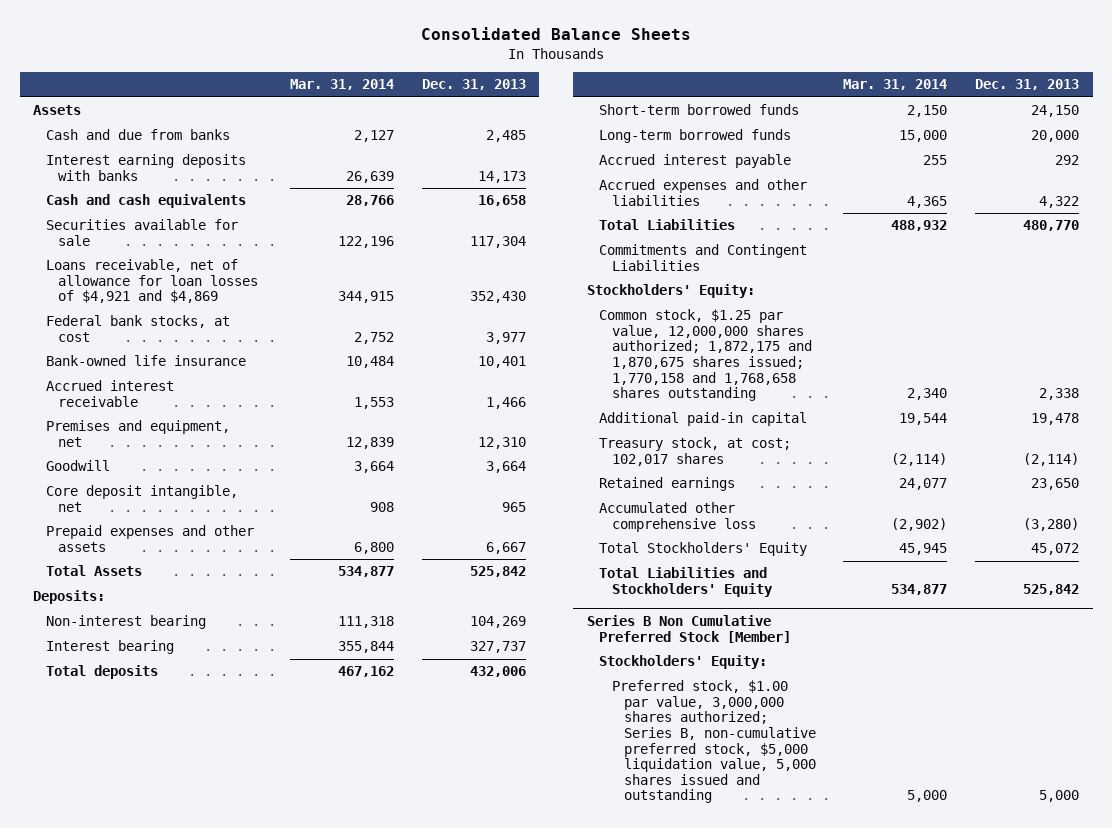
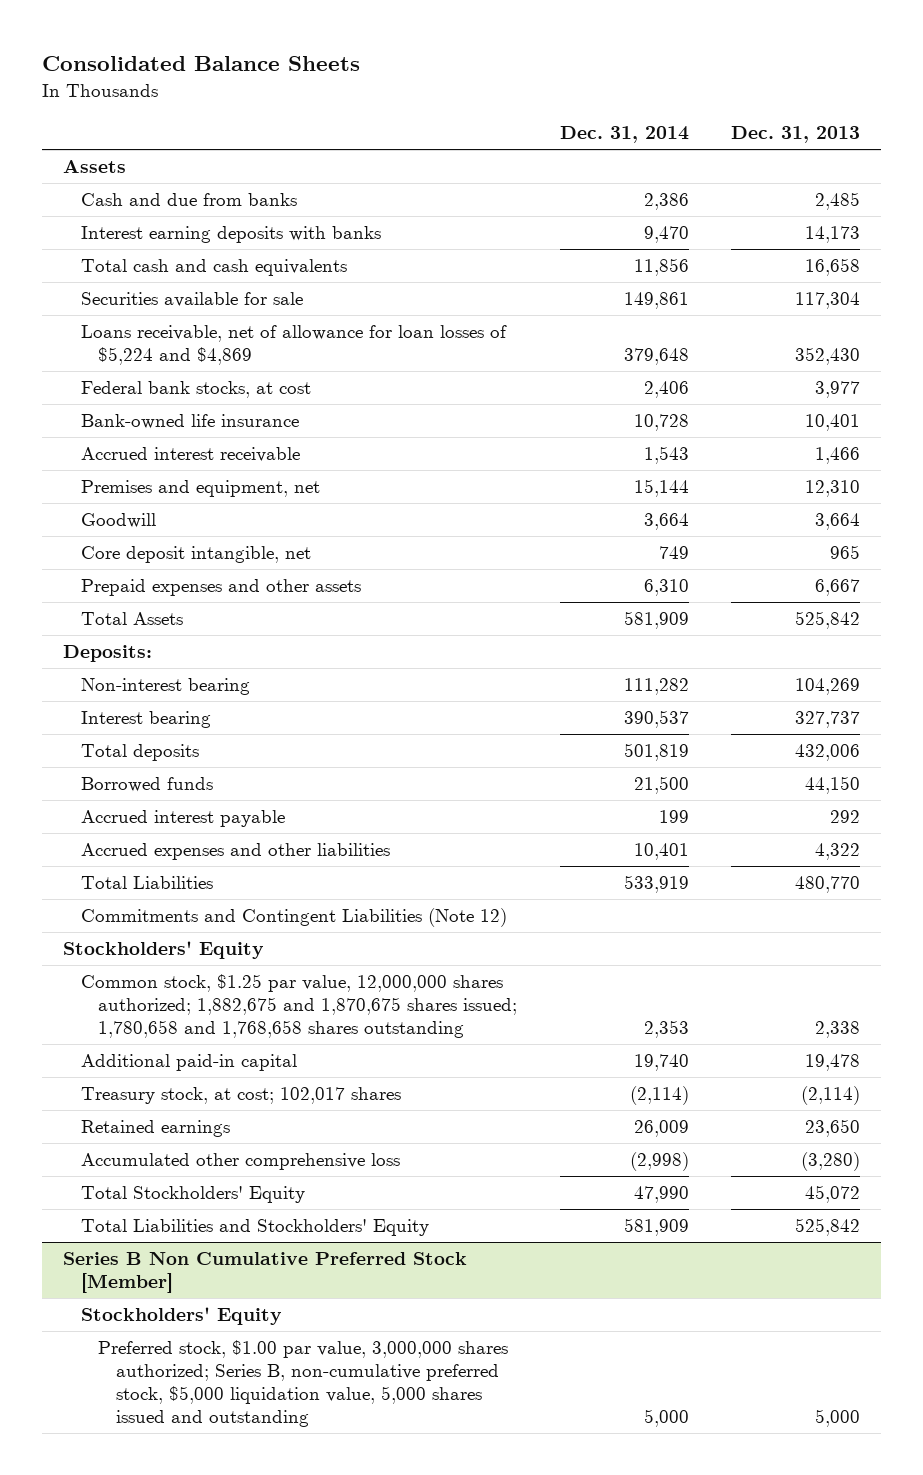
- | Mar. 31, 2014 | Dec. 31, 2013
+ | Dec. 31, 2014 | Dec. 31, 2013
- Cash and cash equivalents | 28,766 | 16,658
+ Total cash and cash equivalents | 11,856 | 16,658
- Loans receivable, net of allowance for loan losses of $4,921 and $4,869 | 344,915 | 352,430
+ Loans receivable, net of allowance for loan losses of $5,224 and $4,869 | 379,648 | 352,430
- Short-term borrowed funds | 2,150 | 24,150
- Long-term borrowed funds | 15,000 | 20,000
+ Borrowed funds | 21,500 | 44,150
- Commitments and Contingent Liabilities
- Stockholders' Equity:
- Common stock, $1.25 par value, 12,000,000 shares authorized; 1,872,175 and 1,870,675 shares issued; 1,770,158 and 1,768,658 shares outstanding | 2,340 | 2,338
+ Commitments and Contingent Liabilities (Note 12)
+ Stockholders' Equity
+ Common stock, $1.25 par value, 12,000,000 shares authorized; 1,882,675 and 1,870,675 shares issued; 1,780,658 and 1,768,658 shares outstanding | 2,353 | 2,338
@ Series B Non Cumulative Preferred Stock [Member]
- Stockholders' Equity:
+ Stockholders' Equity

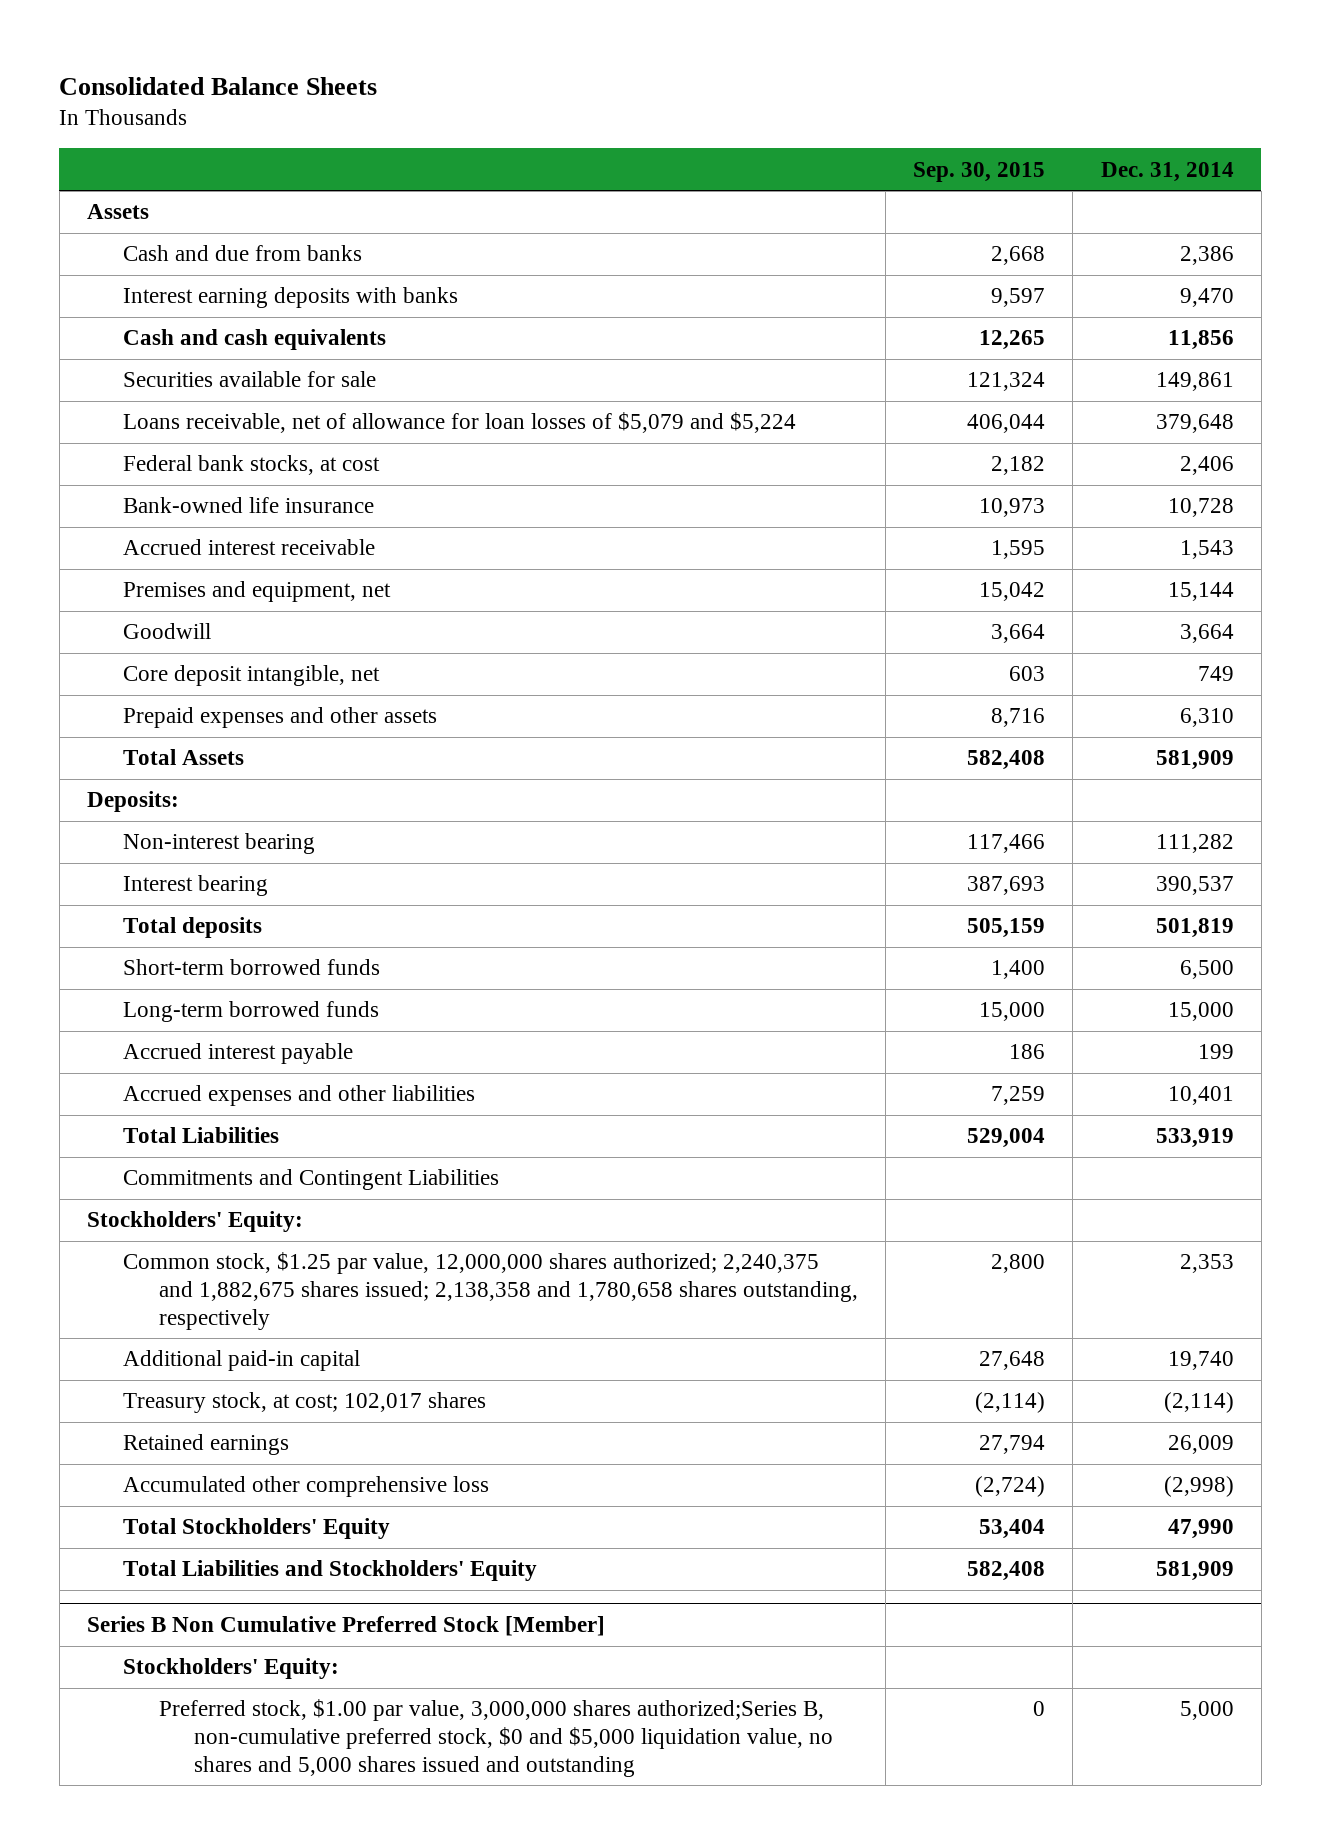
- | Dec. 31, 2014 | Dec. 31, 2013
+ | Sep. 30, 2015 | Dec. 31, 2014
- Total cash and cash equivalents | 11,856 | 16,658
+ Cash and cash equivalents | 12,265 | 11,856
- Loans receivable, net of allowance for loan losses of $5,224 and $4,869 | 379,648 | 352,430
+ Loans receivable, net of allowance for loan losses of $5,079 and $5,224 | 406,044 | 379,648
- Borrowed funds | 21,500 | 44,150
+ Short-term borrowed funds | 1,400 | 6,500
+ Long-term borrowed funds | 15,000 | 15,000
- Commitments and Contingent Liabilities (Note 12)
- Stockholders' Equity
- Common stock, $1.25 par value, 12,000,000 shares authorized; 1,882,675 and 1,870,675 shares issued; 1,780,658 and 1,768,658 shares outstanding | 2,353 | 2,338
+ Commitments and Contingent Liabilities
+ Stockholders' Equity:
+ Common stock, $1.25 par value, 12,000,000 shares authorized; 2,240,375 and 1,882,675 shares issued; 2,138,358 and 1,780,658 shares outstanding, respectively | 2,800 | 2,353
@ Series B Non Cumulative Preferred Stock [Member]
- Stockholders' Equity
- Preferred stock, $1.00 par value, 3,000,000 shares authorized; Series B, non-cumulative preferred stock, $5,000 liquidation value, 5,000 shares issued and outstanding | 5,000 | 5,000
+ Stockholders' Equity:
+ Preferred stock, $1.00 par value, 3,000,000 shares authorized;Series B, non-cumulative preferred stock, $0 and $5,000 liquidation value, no shares and 5,000 shares issued and outstanding | 0 | 5,000

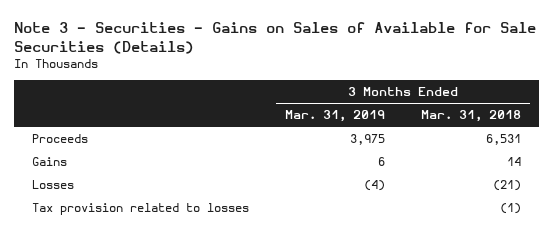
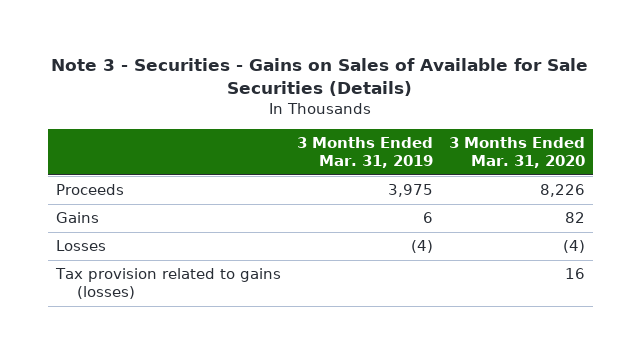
- | 3 Months Ended Mar. 31, 2019 | 3 Months Ended Mar. 31, 2018
+ | 3 Months Ended Mar. 31, 2019 | 3 Months Ended Mar. 31, 2020
- Tax provision related to losses | | (1)
+ Tax provision related to gains (losses) | | 16

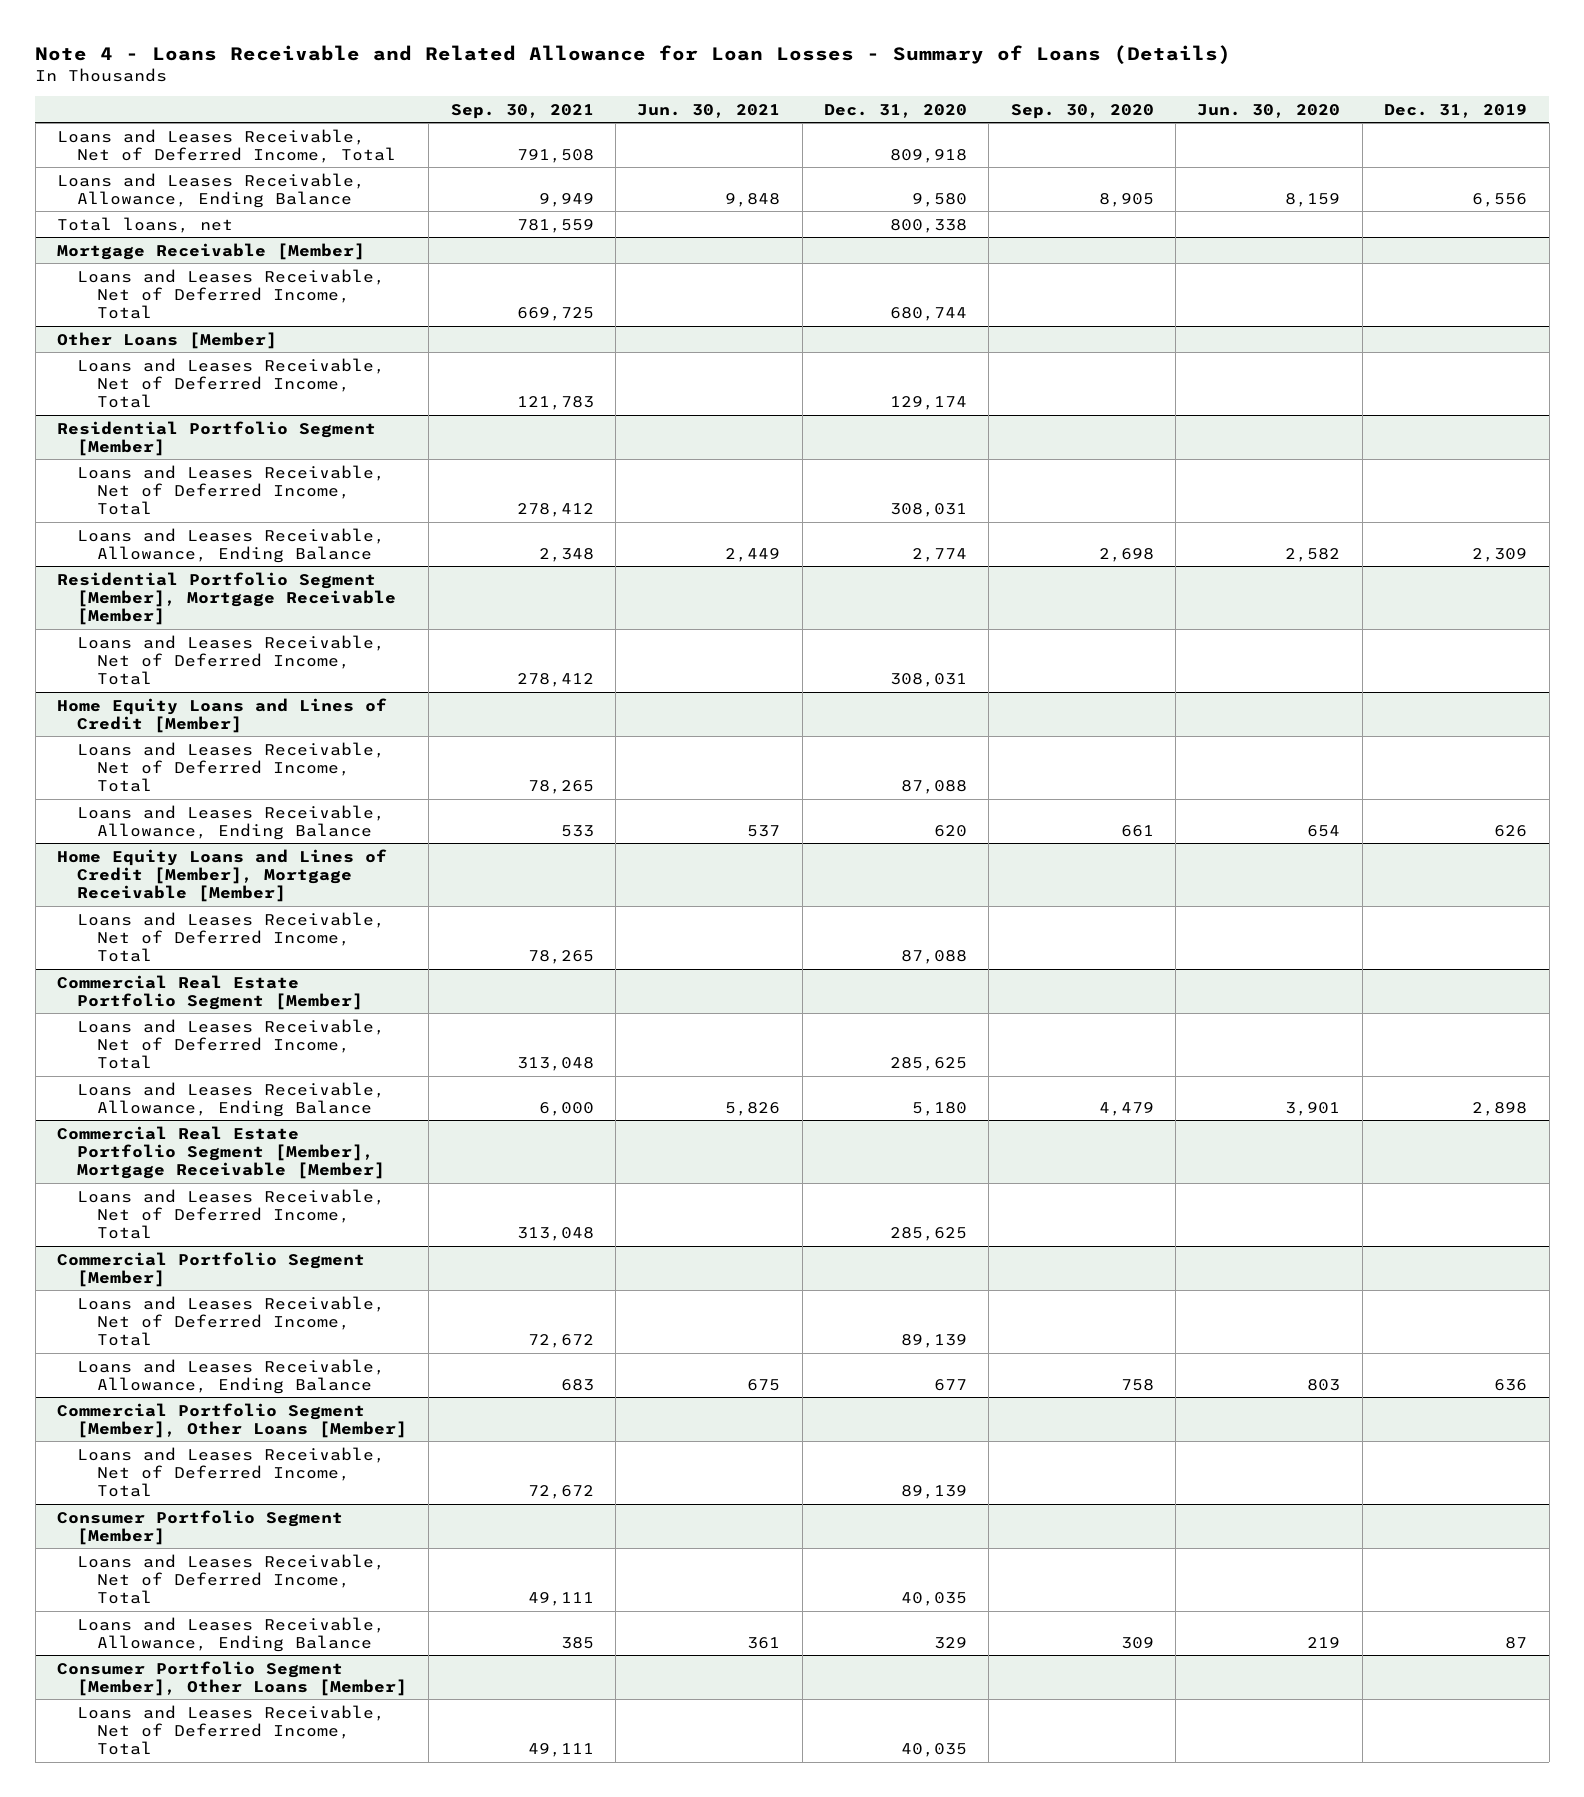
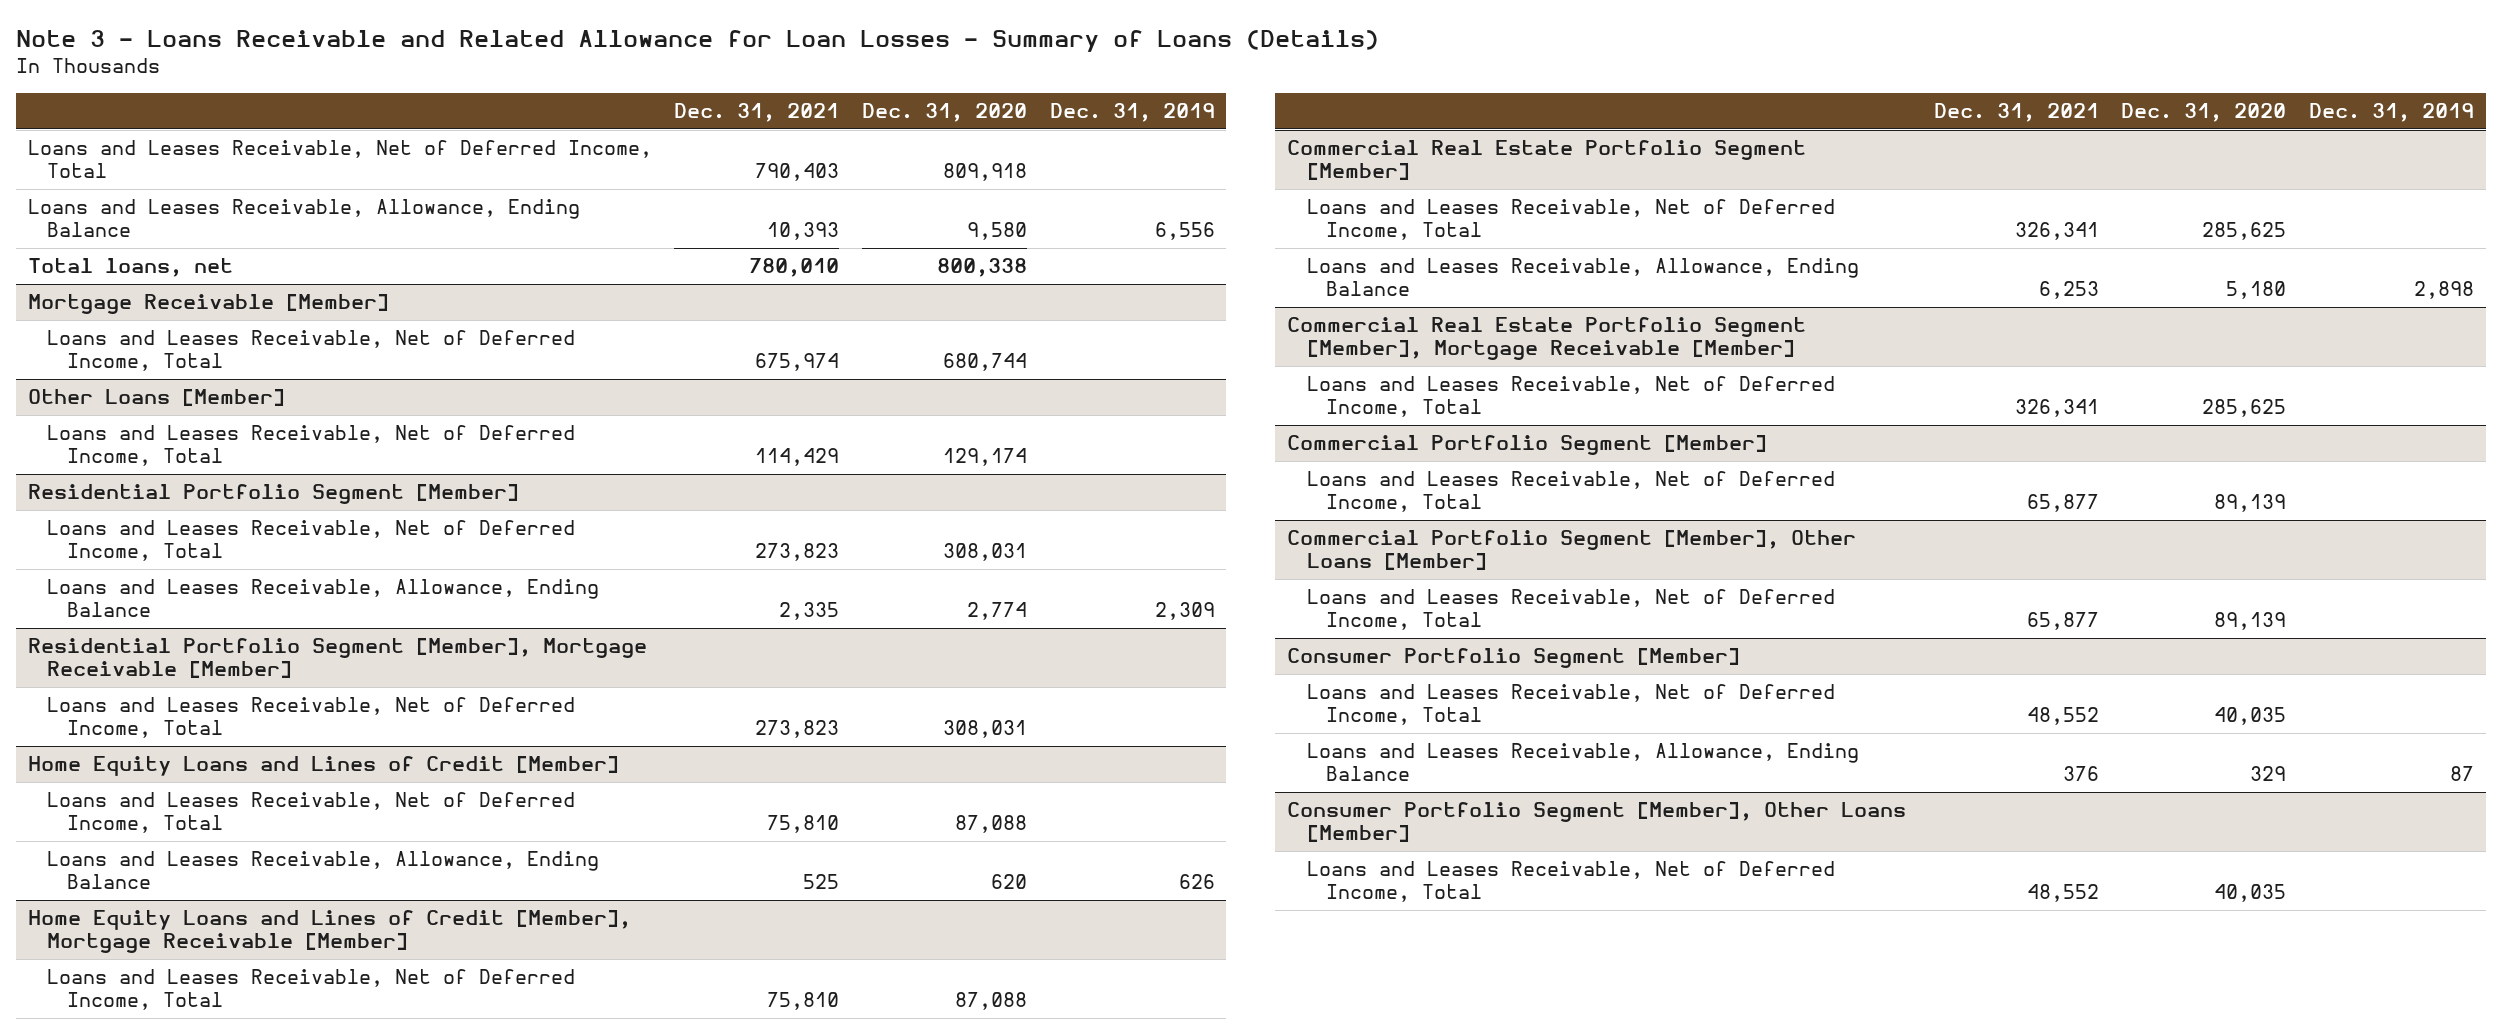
- Note 4 - Loans Receivable and Related Allowance for Loan Losses - Summary of Loans (Details)
+ Note 3 - Loans Receivable and Related Allowance for Loan Losses - Summary of Loans (Details)
- | Sep. 30, 2021 | Jun. 30, 2021 | Dec. 31, 2020 | Sep. 30, 2020 | Jun. 30, 2020 | Dec. 31, 2019
+ | Dec. 31, 2021 | Dec. 31, 2020 | Dec. 31, 2019
@ Commercial Portfolio Segment [Member]
- Loans and Leases Receivable, Allowance, Ending Balance | 683 | 675 | 677 | 758 | 803 | 636

